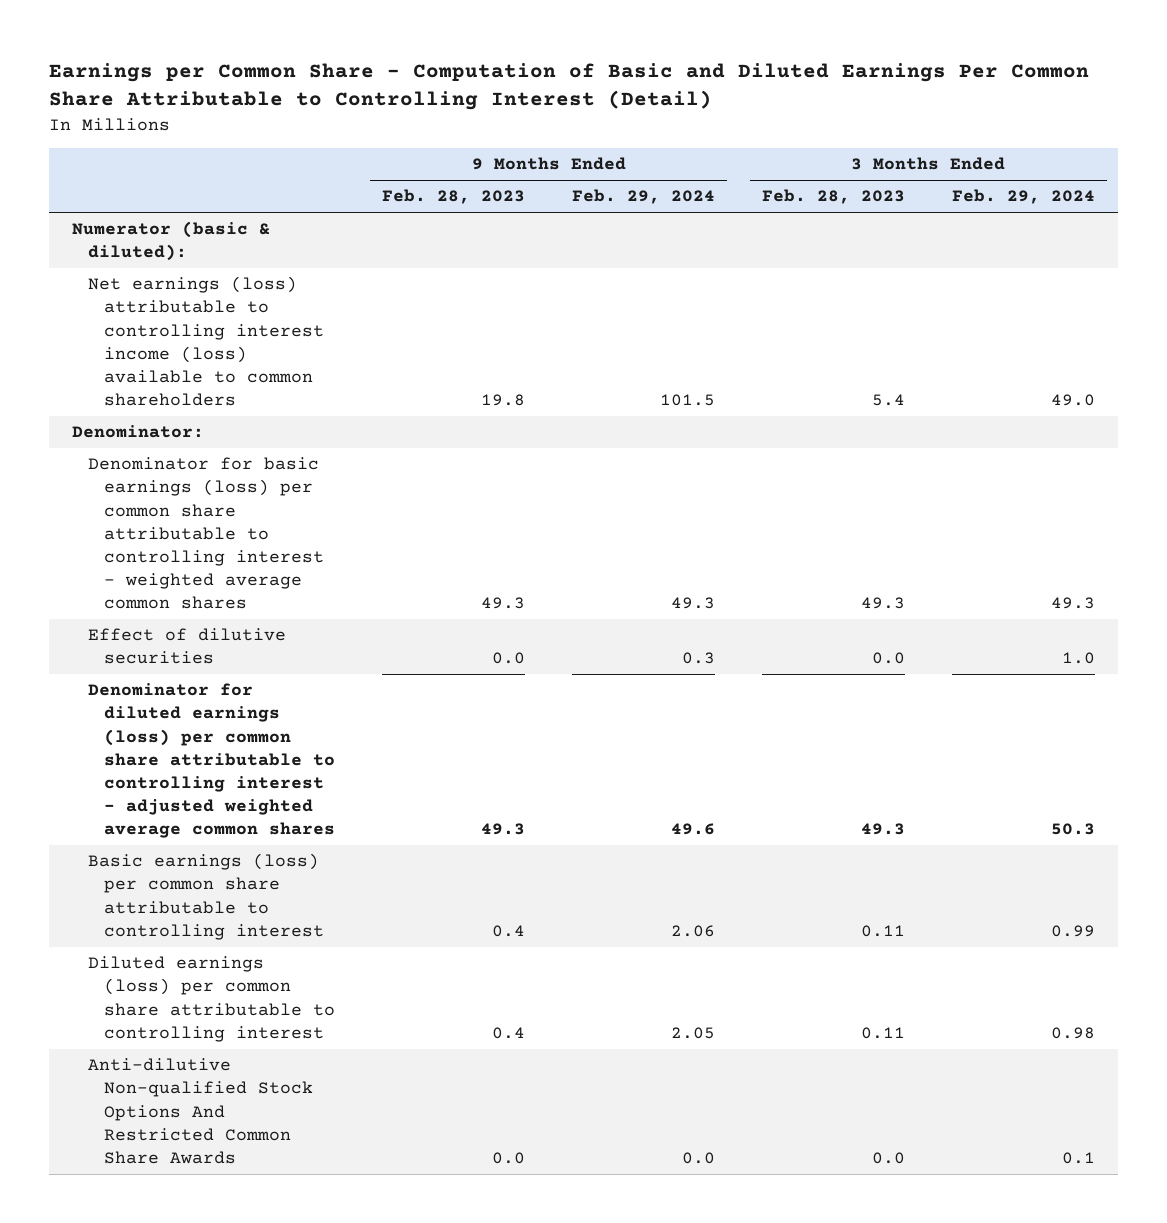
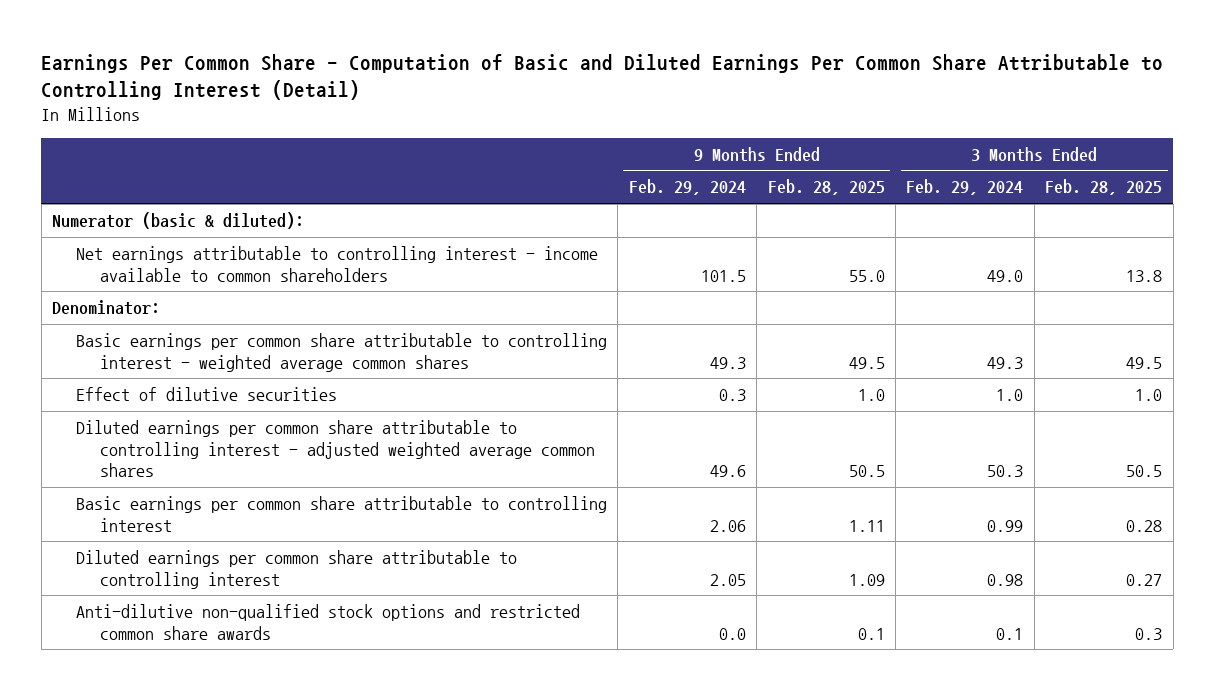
- Earnings per Common Share - Computation of Basic and Diluted Earnings Per Common Share Attributable to Controlling Interest (Detail)
+ Earnings Per Common Share - Computation of Basic and Diluted Earnings Per Common Share Attributable to Controlling Interest (Detail)
- | 9 Months Ended Feb. 28, 2023 | 9 Months Ended Feb. 29, 2024 | 3 Months Ended Feb. 28, 2023 | 3 Months Ended Feb. 29, 2024
+ | 9 Months Ended Feb. 29, 2024 | 9 Months Ended Feb. 28, 2025 | 3 Months Ended Feb. 29, 2024 | 3 Months Ended Feb. 28, 2025
- Net earnings (loss) attributable to controlling interest income (loss) available to common shareholders | 19.8 | 101.5 | 5.4 | 49.0
+ Net earnings attributable to controlling interest - income available to common shareholders | 101.5 | 55.0 | 49.0 | 13.8
- Denominator for basic earnings (loss) per common share attributable to controlling interest - weighted average common shares | 49.3 | 49.3 | 49.3 | 49.3
+ Basic earnings per common share attributable to controlling interest - weighted average common shares | 49.3 | 49.5 | 49.3 | 49.5
- Denominator for diluted earnings (loss) per common share attributable to controlling interest - adjusted weighted average common shares | 49.3 | 49.6 | 49.3 | 50.3
- Basic earnings (loss) per common share attributable to controlling interest | 0.4 | 2.06 | 0.11 | 0.99
- Diluted earnings (loss) per common share attributable to controlling interest | 0.4 | 2.05 | 0.11 | 0.98
- Anti-dilutive Non-qualified Stock Options And Restricted Common Share Awards | 0.0 | 0.0 | 0.0 | 0.1
+ Diluted earnings per common share attributable to controlling interest - adjusted weighted average common shares | 49.6 | 50.5 | 50.3 | 50.5
+ Basic earnings per common share attributable to controlling interest | 2.06 | 1.11 | 0.99 | 0.28
+ Diluted earnings per common share attributable to controlling interest | 2.05 | 1.09 | 0.98 | 0.27
+ Anti-dilutive non-qualified stock options and restricted common share awards | 0.0 | 0.1 | 0.1 | 0.3

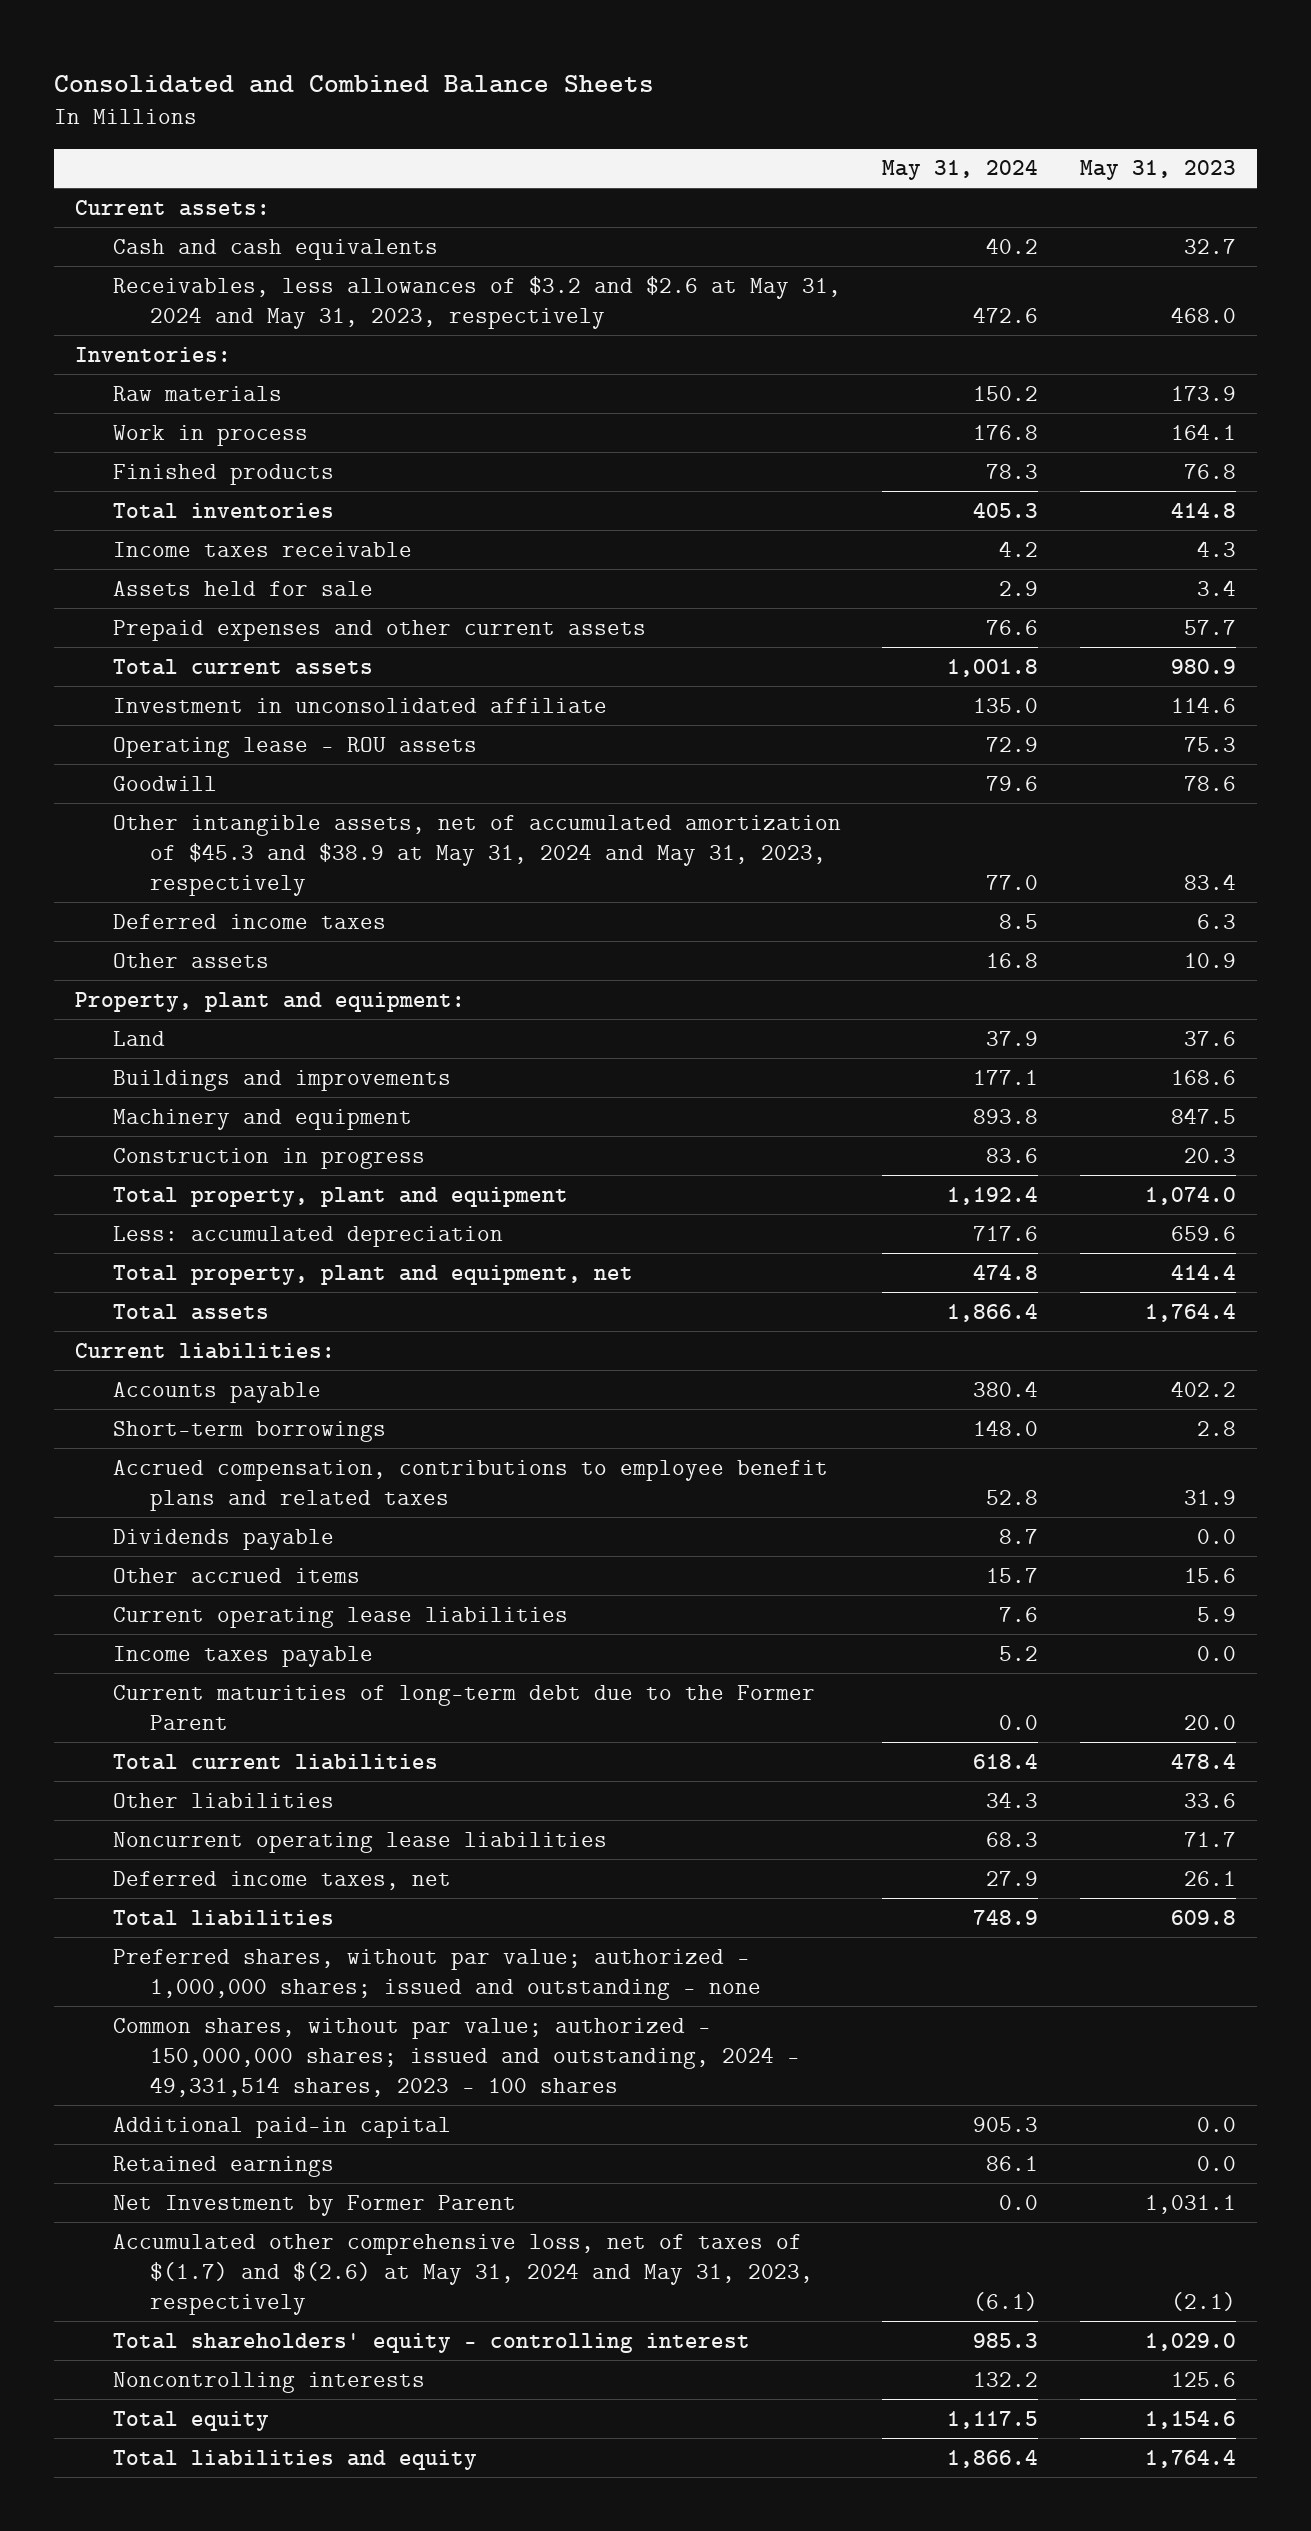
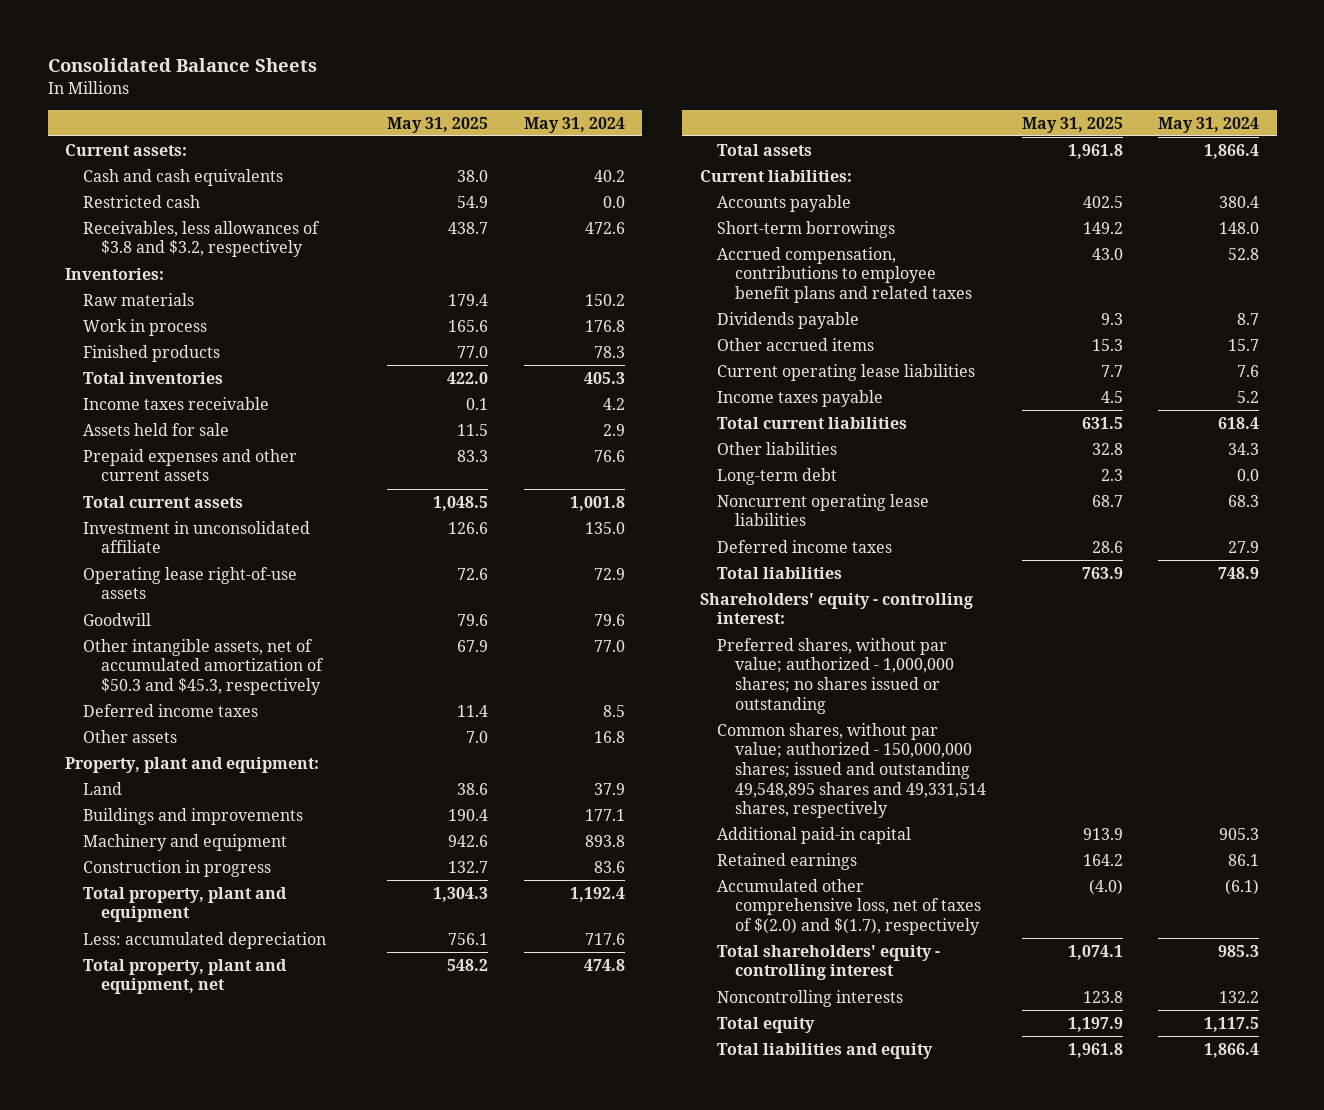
- Consolidated and Combined Balance Sheets
+ Consolidated Balance Sheets
- | May 31, 2024 | May 31, 2023
+ | May 31, 2025 | May 31, 2024
- Receivables, less allowances of $3.2 and $2.6 at May 31, 2024 and May 31, 2023, respectively | 472.6 | 468.0
+ Restricted cash | 54.9 | 0.0
+ Receivables, less allowances of $3.8 and $3.2, respectively | 438.7 | 472.6
- Operating lease - ROU assets | 72.9 | 75.3
+ Operating lease right-of-use assets | 72.6 | 72.9
- Other intangible assets, net of accumulated amortization of $45.3 and $38.9 at May 31, 2024 and May 31, 2023, respectively | 77.0 | 83.4
+ Other intangible assets, net of accumulated amortization of $50.3 and $45.3, respectively | 67.9 | 77.0
- Current maturities of long-term debt due to the Former Parent | 0.0 | 20.0
+ Long-term debt | 2.3 | 0.0
- Deferred income taxes, net | 27.9 | 26.1
+ Deferred income taxes | 28.6 | 27.9
- Preferred shares, without par value; authorized - 1,000,000 shares; issued and outstanding - none
- Common shares, without par value; authorized - 150,000,000 shares; issued and outstanding, 2024 - 49,331,514 shares, 2023 - 100 shares
+ Shareholders' equity - controlling interest:
+ Preferred shares, without par value; authorized - 1,000,000 shares; no shares issued or outstanding
+ Common shares, without par value; authorized - 150,000,000 shares; issued and outstanding 49,548,895 shares and 49,331,514 shares, respectively
- Net Investment by Former Parent | 0.0 | 1,031.1
- Accumulated other comprehensive loss, net of taxes of $(1.7) and $(2.6) at May 31, 2024 and May 31, 2023, respectively | (6.1) | (2.1)
+ Accumulated other comprehensive loss, net of taxes of $(2.0) and $(1.7), respectively | (4.0) | (6.1)

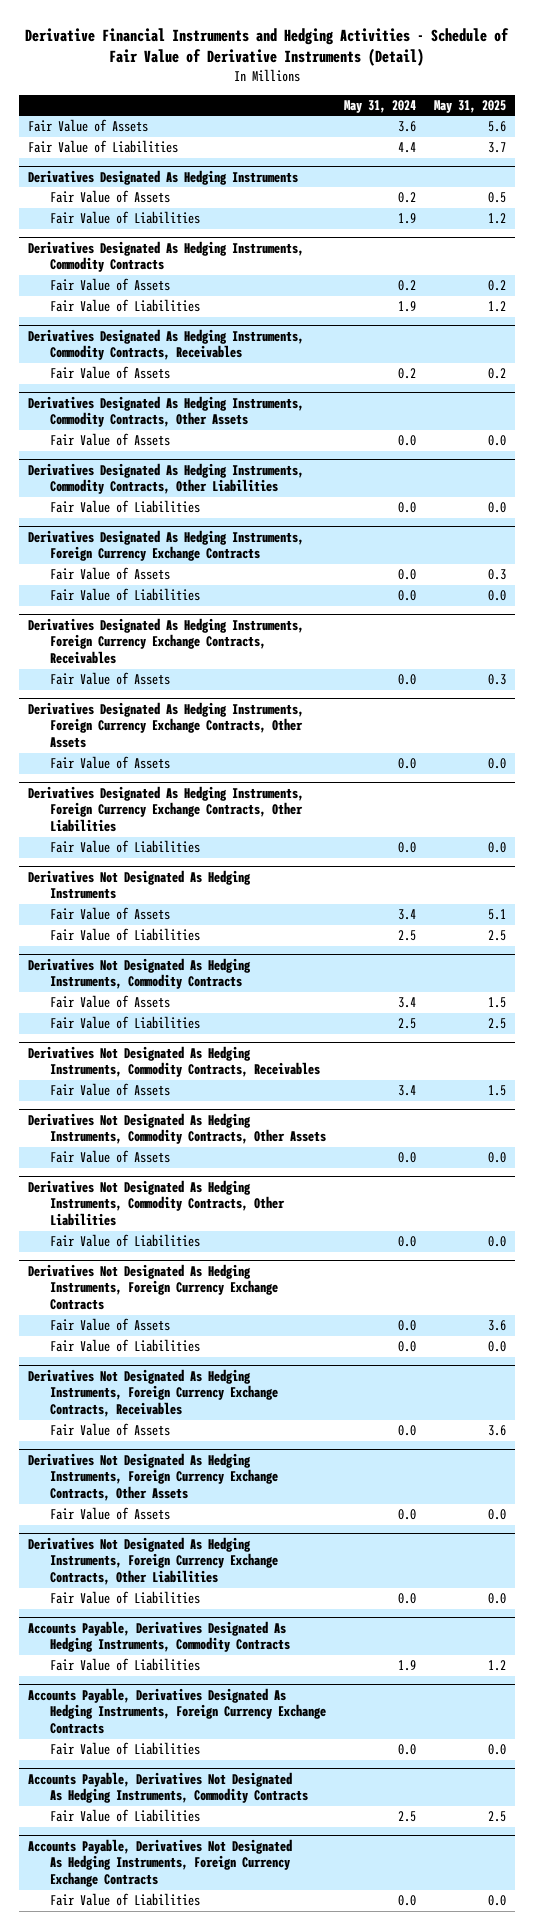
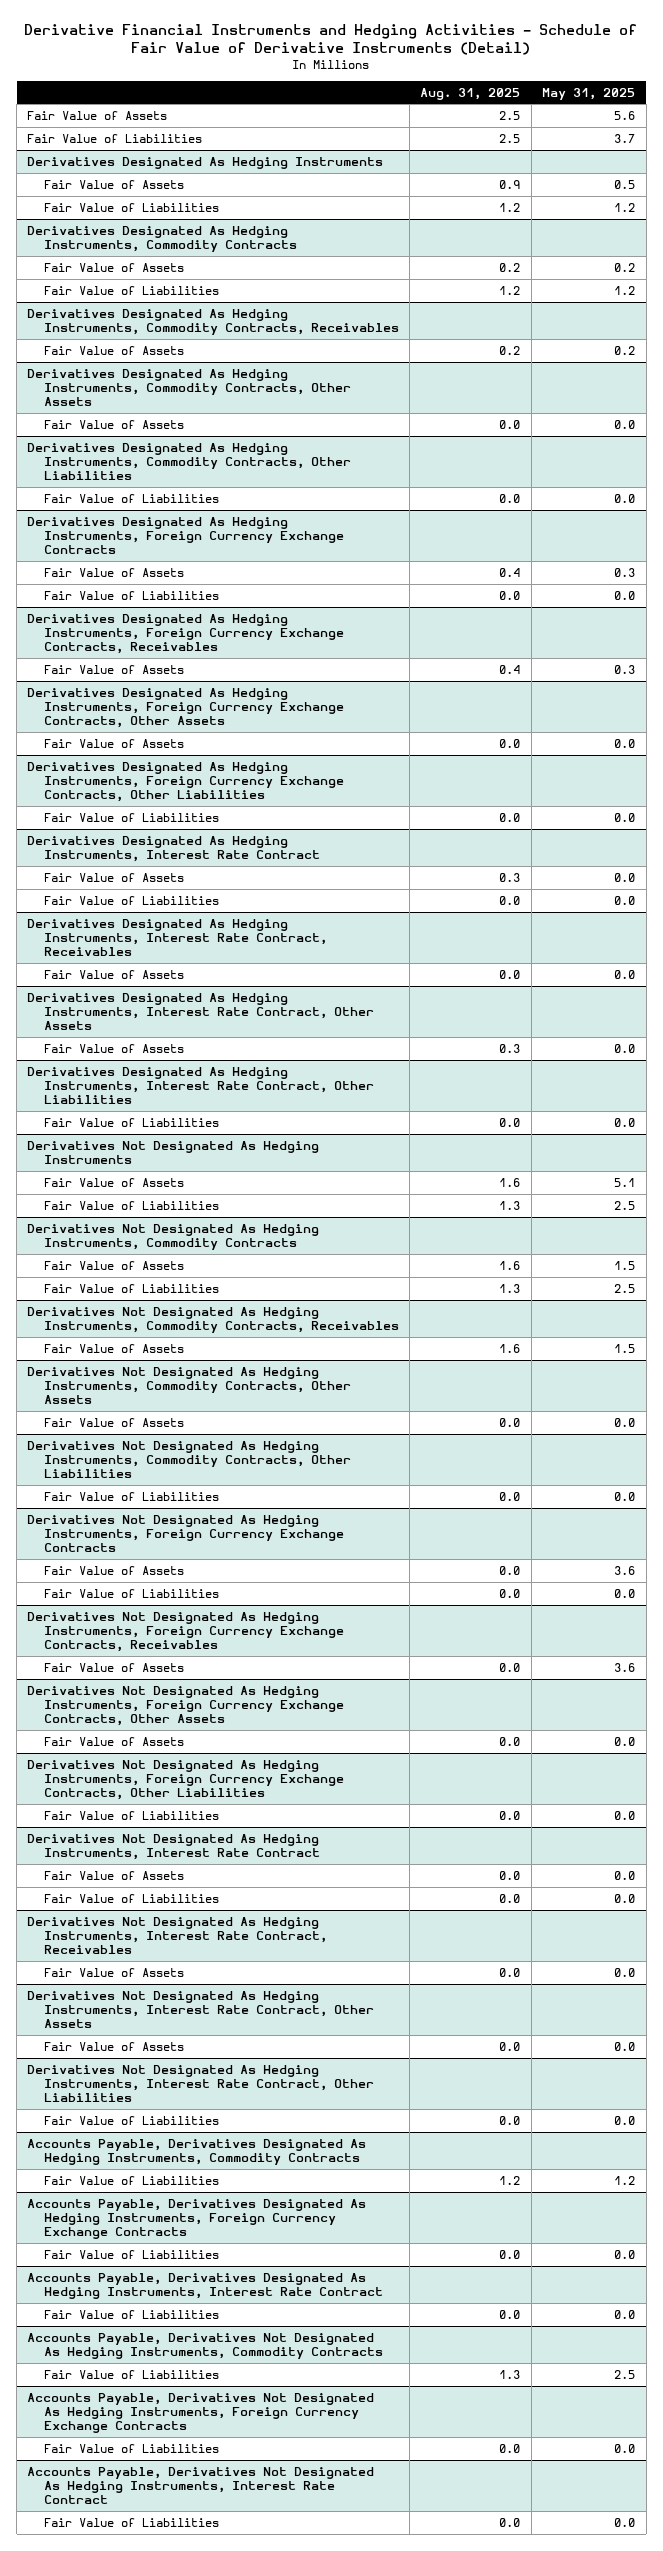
- | May 31, 2024 | May 31, 2025
+ | Aug. 31, 2025 | May 31, 2025
+ Derivatives Designated As Hedging Instruments, Interest Rate Contract
+ Fair Value of Assets | 0.3 | 0.0
+ Fair Value of Liabilities | 0.0 | 0.0
+ Derivatives Designated As Hedging Instruments, Interest Rate Contract, Receivables
+ Fair Value of Assets | 0.0 | 0.0
+ Derivatives Designated As Hedging Instruments, Interest Rate Contract, Other Assets
+ Fair Value of Assets | 0.3 | 0.0
+ Derivatives Designated As Hedging Instruments, Interest Rate Contract, Other Liabilities
+ Fair Value of Liabilities | 0.0 | 0.0
+ Derivatives Not Designated As Hedging Instruments, Interest Rate Contract
+ Fair Value of Assets | 0.0 | 0.0
+ Fair Value of Liabilities | 0.0 | 0.0
+ Derivatives Not Designated As Hedging Instruments, Interest Rate Contract, Receivables
+ Fair Value of Assets | 0.0 | 0.0
+ Derivatives Not Designated As Hedging Instruments, Interest Rate Contract, Other Assets
+ Fair Value of Assets | 0.0 | 0.0
+ Derivatives Not Designated As Hedging Instruments, Interest Rate Contract, Other Liabilities
+ Fair Value of Liabilities | 0.0 | 0.0
+ Accounts Payable, Derivatives Designated As Hedging Instruments, Interest Rate Contract
+ Fair Value of Liabilities | 0.0 | 0.0
+ Accounts Payable, Derivatives Not Designated As Hedging Instruments, Interest Rate Contract
+ Fair Value of Liabilities | 0.0 | 0.0

